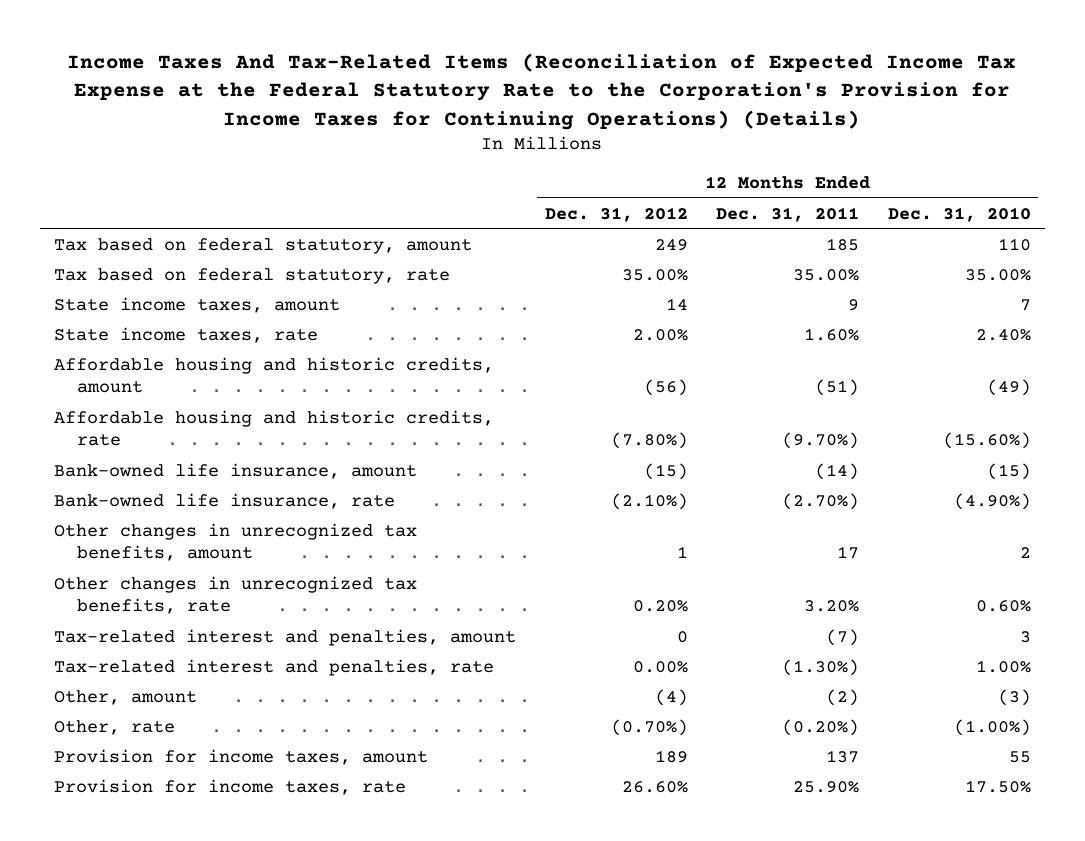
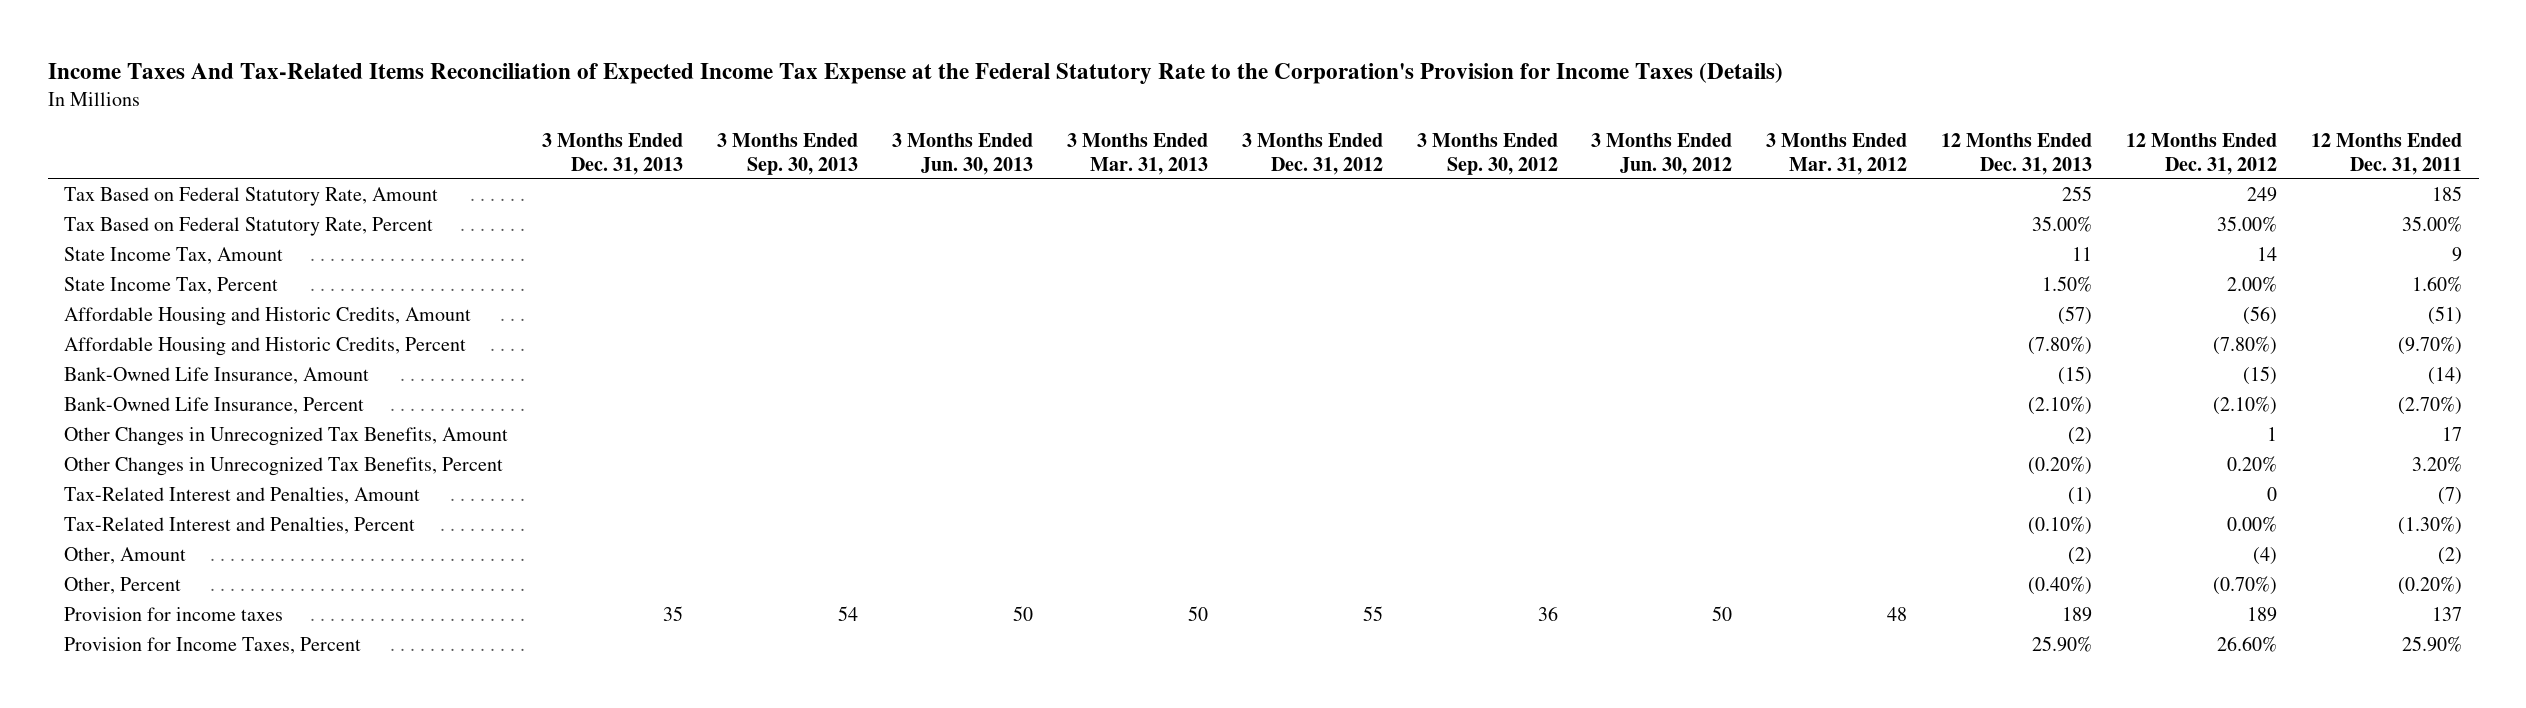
- Income Taxes And Tax-Related Items (Reconciliation of Expected Income Tax Expense at the Federal Statutory Rate to the Corporation's Provision for Income Taxes for Continuing Operations) (Details)
+ Income Taxes And Tax-Related Items Reconciliation of Expected Income Tax Expense at the Federal Statutory Rate to the Corporation's Provision for Income Taxes (Details)
- | 12 Months Ended Dec. 31, 2012 | 12 Months Ended Dec. 31, 2011 | 12 Months Ended Dec. 31, 2010
+ | 3 Months Ended Dec. 31, 2013 | 3 Months Ended Sep. 30, 2013 | 3 Months Ended Jun. 30, 2013 | 3 Months Ended Mar. 31, 2013 | 3 Months Ended Dec. 31, 2012 | 3 Months Ended Sep. 30, 2012 | 3 Months Ended Jun. 30, 2012 | 3 Months Ended Mar. 31, 2012 | 12 Months Ended Dec. 31, 2013 | 12 Months Ended Dec. 31, 2012 | 12 Months Ended Dec. 31, 2011
- Tax based on federal statutory, amount | 249 | 185 | 110
- Tax based on federal statutory, rate | 35.00% | 35.00% | 35.00%
- State income taxes, amount | 14 | 9 | 7
- State income taxes, rate | 2.00% | 1.60% | 2.40%
- Affordable housing and historic credits, amount | (56) | (51) | (49)
- Affordable housing and historic credits, rate | (7.80%) | (9.70%) | (15.60%)
- Bank-owned life insurance, amount | (15) | (14) | (15)
- Bank-owned life insurance, rate | (2.10%) | (2.70%) | (4.90%)
- Other changes in unrecognized tax benefits, amount | 1 | 17 | 2
- Other changes in unrecognized tax benefits, rate | 0.20% | 3.20% | 0.60%
- Tax-related interest and penalties, amount | 0 | (7) | 3
- Tax-related interest and penalties, rate | 0.00% | (1.30%) | 1.00%
- Other, amount | (4) | (2) | (3)
- Other, rate | (0.70%) | (0.20%) | (1.00%)
- Provision for income taxes, amount | 189 | 137 | 55
- Provision for income taxes, rate | 26.60% | 25.90% | 17.50%
+ Tax Based on Federal Statutory Rate, Amount | | | | | | | | | 255 | 249 | 185
+ Tax Based on Federal Statutory Rate, Percent | | | | | | | | | 35.00% | 35.00% | 35.00%
+ State Income Tax, Amount | | | | | | | | | 11 | 14 | 9
+ State Income Tax, Percent | | | | | | | | | 1.50% | 2.00% | 1.60%
+ Affordable Housing and Historic Credits, Amount | | | | | | | | | (57) | (56) | (51)
+ Affordable Housing and Historic Credits, Percent | | | | | | | | | (7.80%) | (7.80%) | (9.70%)
+ Bank-Owned Life Insurance, Amount | | | | | | | | | (15) | (15) | (14)
+ Bank-Owned Life Insurance, Percent | | | | | | | | | (2.10%) | (2.10%) | (2.70%)
+ Other Changes in Unrecognized Tax Benefits, Amount | | | | | | | | | (2) | 1 | 17
+ Other Changes in Unrecognized Tax Benefits, Percent | | | | | | | | | (0.20%) | 0.20% | 3.20%
+ Tax-Related Interest and Penalties, Amount | | | | | | | | | (1) | 0 | (7)
+ Tax-Related Interest and Penalties, Percent | | | | | | | | | (0.10%) | 0.00% | (1.30%)
+ Other, Amount | | | | | | | | | (2) | (4) | (2)
+ Other, Percent | | | | | | | | | (0.40%) | (0.70%) | (0.20%)
+ Provision for income taxes | 35 | 54 | 50 | 50 | 55 | 36 | 50 | 48 | 189 | 189 | 137
+ Provision for Income Taxes, Percent | | | | | | | | | 25.90% | 26.60% | 25.90%

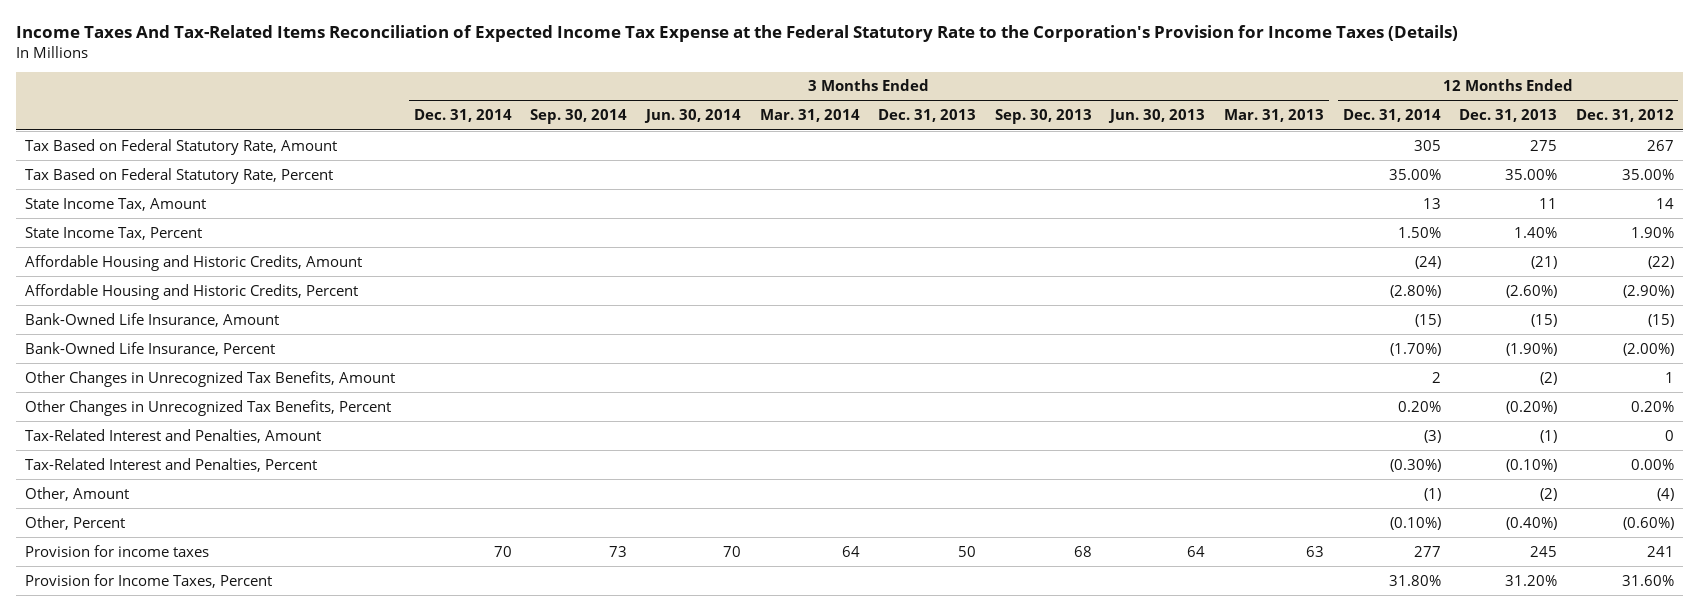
- | 3 Months Ended Dec. 31, 2013 | 3 Months Ended Sep. 30, 2013 | 3 Months Ended Jun. 30, 2013 | 3 Months Ended Mar. 31, 2013 | 3 Months Ended Dec. 31, 2012 | 3 Months Ended Sep. 30, 2012 | 3 Months Ended Jun. 30, 2012 | 3 Months Ended Mar. 31, 2012 | 12 Months Ended Dec. 31, 2013 | 12 Months Ended Dec. 31, 2012 | 12 Months Ended Dec. 31, 2011
+ | 3 Months Ended Dec. 31, 2014 | 3 Months Ended Sep. 30, 2014 | 3 Months Ended Jun. 30, 2014 | 3 Months Ended Mar. 31, 2014 | 3 Months Ended Dec. 31, 2013 | 3 Months Ended Sep. 30, 2013 | 3 Months Ended Jun. 30, 2013 | 3 Months Ended Mar. 31, 2013 | 12 Months Ended Dec. 31, 2014 | 12 Months Ended Dec. 31, 2013 | 12 Months Ended Dec. 31, 2012
- Tax Based on Federal Statutory Rate, Amount | | | | | | | | | 255 | 249 | 185
+ Tax Based on Federal Statutory Rate, Amount | | | | | | | | | 305 | 275 | 267
- State Income Tax, Percent | | | | | | | | | 1.50% | 2.00% | 1.60%
- Affordable Housing and Historic Credits, Amount | | | | | | | | | (57) | (56) | (51)
- Affordable Housing and Historic Credits, Percent | | | | | | | | | (7.80%) | (7.80%) | (9.70%)
+ State Income Tax, Percent | | | | | | | | | 1.50% | 1.40% | 1.90%
+ Affordable Housing and Historic Credits, Amount | | | | | | | | | (24) | (21) | (22)
+ Affordable Housing and Historic Credits, Percent | | | | | | | | | (2.80%) | (2.60%) | (2.90%)
- Bank-Owned Life Insurance, Percent | | | | | | | | | (2.10%) | (2.10%) | (2.70%)
+ Bank-Owned Life Insurance, Percent | | | | | | | | | (1.70%) | (1.90%) | (2.00%)
- Other, Percent | | | | | | | | | (0.40%) | (0.70%) | (0.20%)
- Provision for income taxes | 35 | 54 | 50 | 50 | 55 | 36 | 50 | 48 | 189 | 189 | 137
- Provision for Income Taxes, Percent | | | | | | | | | 25.90% | 26.60% | 25.90%
+ Other, Percent | | | | | | | | | (0.10%) | (0.40%) | (0.60%)
+ Provision for income taxes | 70 | 73 | 70 | 64 | 50 | 68 | 64 | 63 | 277 | 245 | 241
+ Provision for Income Taxes, Percent | | | | | | | | | 31.80% | 31.20% | 31.60%

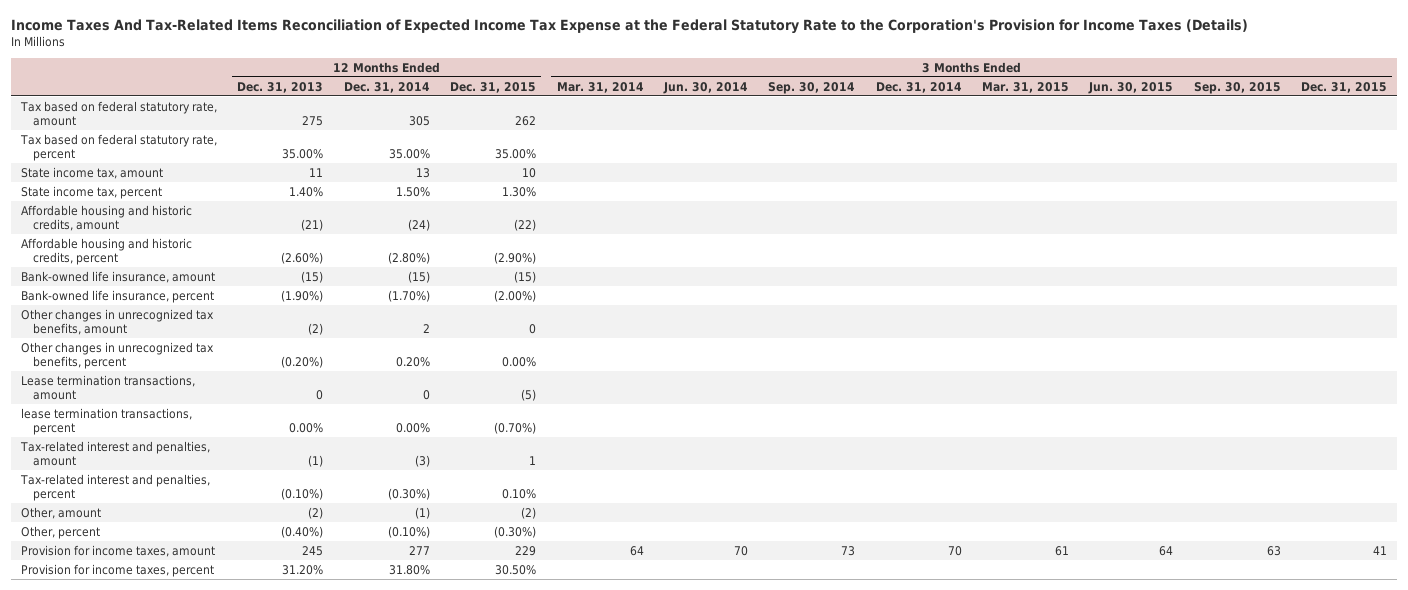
- | 3 Months Ended Dec. 31, 2014 | 3 Months Ended Sep. 30, 2014 | 3 Months Ended Jun. 30, 2014 | 3 Months Ended Mar. 31, 2014 | 3 Months Ended Dec. 31, 2013 | 3 Months Ended Sep. 30, 2013 | 3 Months Ended Jun. 30, 2013 | 3 Months Ended Mar. 31, 2013 | 12 Months Ended Dec. 31, 2014 | 12 Months Ended Dec. 31, 2013 | 12 Months Ended Dec. 31, 2012
+ | 12 Months Ended Dec. 31, 2013 | 12 Months Ended Dec. 31, 2014 | 12 Months Ended Dec. 31, 2015 | 3 Months Ended Mar. 31, 2014 | 3 Months Ended Jun. 30, 2014 | 3 Months Ended Sep. 30, 2014 | 3 Months Ended Dec. 31, 2014 | 3 Months Ended Mar. 31, 2015 | 3 Months Ended Jun. 30, 2015 | 3 Months Ended Sep. 30, 2015 | 3 Months Ended Dec. 31, 2015
- Tax Based on Federal Statutory Rate, Amount | | | | | | | | | 305 | 275 | 267
- Tax Based on Federal Statutory Rate, Percent | | | | | | | | | 35.00% | 35.00% | 35.00%
- State Income Tax, Amount | | | | | | | | | 13 | 11 | 14
- State Income Tax, Percent | | | | | | | | | 1.50% | 1.40% | 1.90%
- Affordable Housing and Historic Credits, Amount | | | | | | | | | (24) | (21) | (22)
- Affordable Housing and Historic Credits, Percent | | | | | | | | | (2.80%) | (2.60%) | (2.90%)
- Bank-Owned Life Insurance, Amount | | | | | | | | | (15) | (15) | (15)
- Bank-Owned Life Insurance, Percent | | | | | | | | | (1.70%) | (1.90%) | (2.00%)
- Other Changes in Unrecognized Tax Benefits, Amount | | | | | | | | | 2 | (2) | 1
- Other Changes in Unrecognized Tax Benefits, Percent | | | | | | | | | 0.20% | (0.20%) | 0.20%
- Tax-Related Interest and Penalties, Amount | | | | | | | | | (3) | (1) | 0
- Tax-Related Interest and Penalties, Percent | | | | | | | | | (0.30%) | (0.10%) | 0.00%
- Other, Amount | | | | | | | | | (1) | (2) | (4)
- Other, Percent | | | | | | | | | (0.10%) | (0.40%) | (0.60%)
- Provision for income taxes | 70 | 73 | 70 | 64 | 50 | 68 | 64 | 63 | 277 | 245 | 241
- Provision for Income Taxes, Percent | | | | | | | | | 31.80% | 31.20% | 31.60%
+ Tax based on federal statutory rate, amount | 275 | 305 | 262 | | | | | | | |
+ Tax based on federal statutory rate, percent | 35.00% | 35.00% | 35.00% | | | | | | | |
+ State income tax, amount | 11 | 13 | 10 | | | | | | | |
+ State income tax, percent | 1.40% | 1.50% | 1.30% | | | | | | | |
+ Affordable housing and historic credits, amount | (21) | (24) | (22) | | | | | | | |
+ Affordable housing and historic credits, percent | (2.60%) | (2.80%) | (2.90%) | | | | | | | |
+ Bank-owned life insurance, amount | (15) | (15) | (15) | | | | | | | |
+ Bank-owned life insurance, percent | (1.90%) | (1.70%) | (2.00%) | | | | | | | |
+ Other changes in unrecognized tax benefits, amount | (2) | 2 | 0 | | | | | | | |
+ Other changes in unrecognized tax benefits, percent | (0.20%) | 0.20% | 0.00% | | | | | | | |
+ Lease termination transactions, amount | 0 | 0 | (5) | | | | | | | |
+ lease termination transactions, percent | 0.00% | 0.00% | (0.70%) | | | | | | | |
+ Tax-related interest and penalties, amount | (1) | (3) | 1 | | | | | | | |
+ Tax-related interest and penalties, percent | (0.10%) | (0.30%) | 0.10% | | | | | | | |
+ Other, amount | (2) | (1) | (2) | | | | | | | |
+ Other, percent | (0.40%) | (0.10%) | (0.30%) | | | | | | | |
+ Provision for income taxes, amount | 245 | 277 | 229 | 64 | 70 | 73 | 70 | 61 | 64 | 63 | 41
+ Provision for income taxes, percent | 31.20% | 31.80% | 30.50% | | | | | | | |

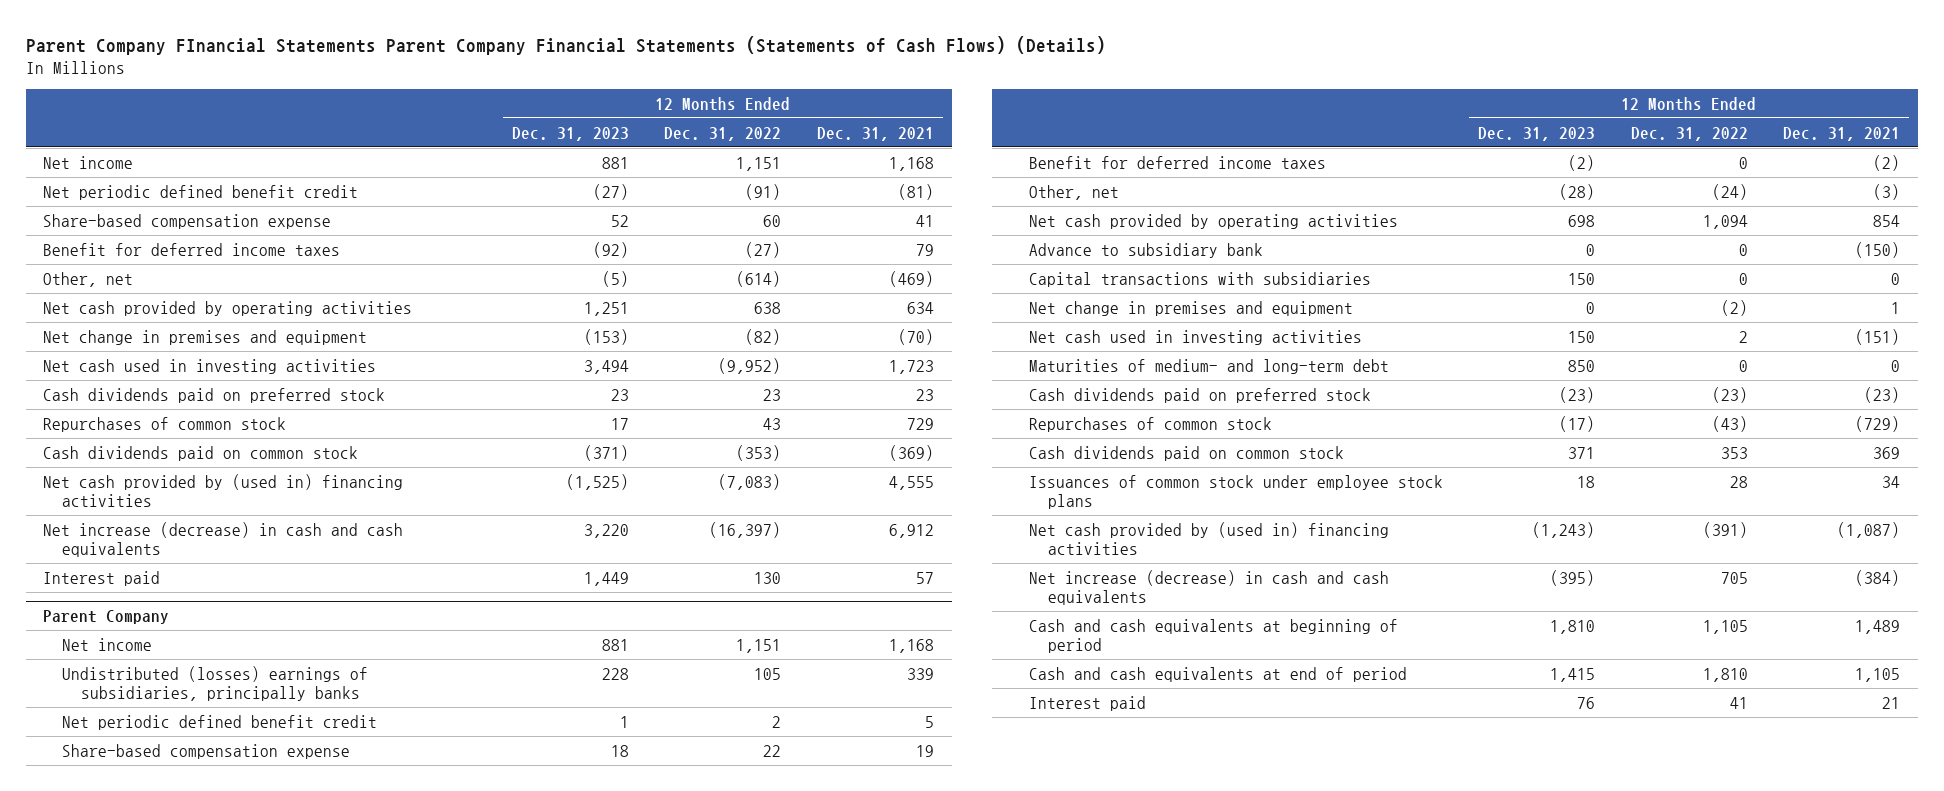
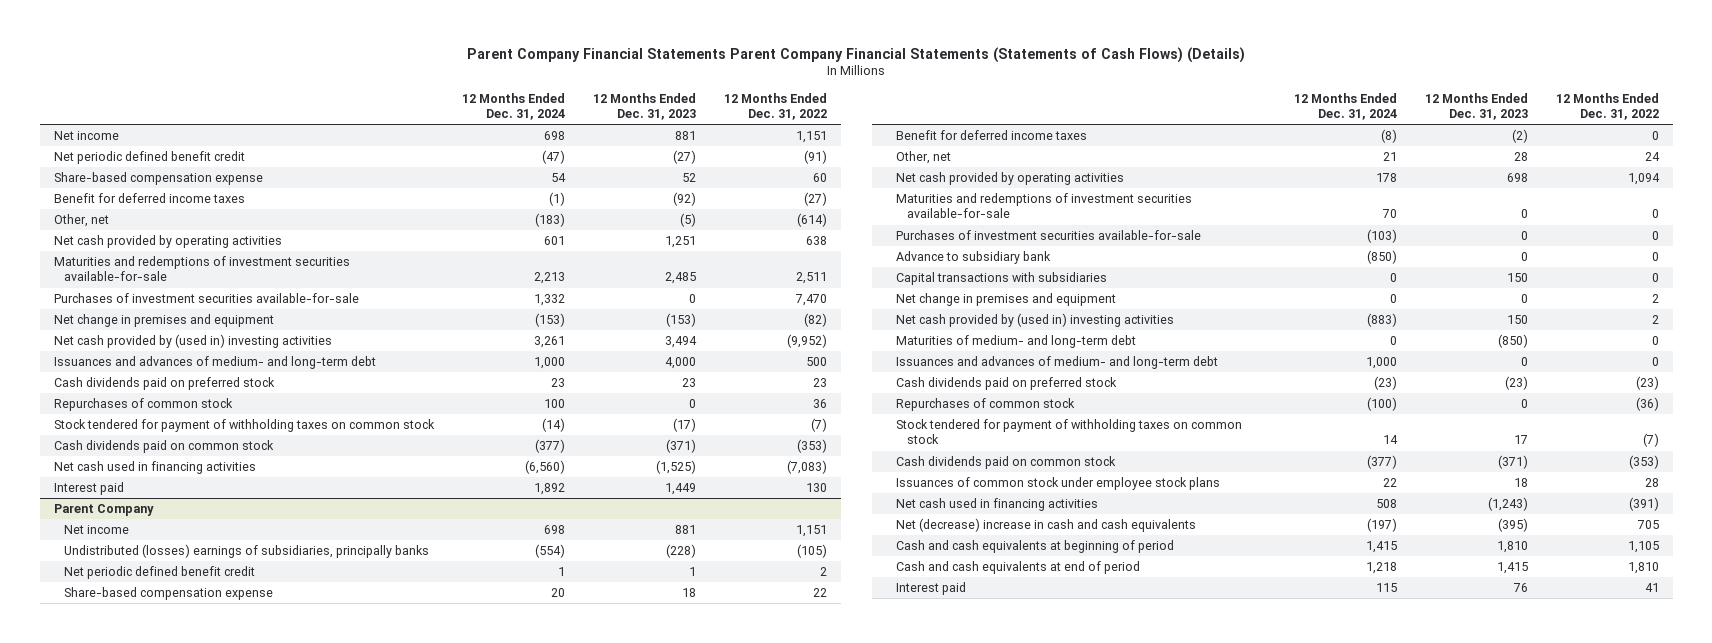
- Parent Company FInancial Statements Parent Company Financial Statements (Statements of Cash Flows) (Details)
+ Parent Company Financial Statements Parent Company Financial Statements (Statements of Cash Flows) (Details)
- | 12 Months Ended Dec. 31, 2023 | 12 Months Ended Dec. 31, 2022 | 12 Months Ended Dec. 31, 2021
+ | 12 Months Ended Dec. 31, 2024 | 12 Months Ended Dec. 31, 2023 | 12 Months Ended Dec. 31, 2022
+ Maturities and redemptions of investment securities available-for-sale | 2,213 | 2,485 | 2,511
+ Purchases of investment securities available-for-sale | 1,332 | 0 | 7,470
- Net cash used in investing activities | 3,494 | (9,952) | 1,723
+ Net cash provided by (used in) investing activities | 3,261 | 3,494 | (9,952)
+ Issuances and advances of medium- and long-term debt | 1,000 | 4,000 | 500
- Repurchases of common stock | 17 | 43 | 729
+ Repurchases of common stock | 100 | 0 | 36
+ Stock tendered for payment of withholding taxes on common stock | (14) | (17) | (7)
- Net cash provided by (used in) financing activities | (1,525) | (7,083) | 4,555
- Net increase (decrease) in cash and cash equivalents | 3,220 | (16,397) | 6,912
+ Net cash used in financing activities | (6,560) | (1,525) | (7,083)
@ Parent Company
- Undistributed (losses) earnings of subsidiaries, principally banks | 228 | 105 | 339
+ Undistributed (losses) earnings of subsidiaries, principally banks | (554) | (228) | (105)
- Other, net | (28) | (24) | (3)
+ Other, net | 21 | 28 | 24
+ Maturities and redemptions of investment securities available-for-sale | 70 | 0 | 0
+ Purchases of investment securities available-for-sale | (103) | 0 | 0
- Net change in premises and equipment | 0 | (2) | 1
- Net cash used in investing activities | 150 | 2 | (151)
- Maturities of medium- and long-term debt | 850 | 0 | 0
+ Net change in premises and equipment | 0 | 0 | 2
+ Net cash provided by (used in) investing activities | (883) | 150 | 2
+ Maturities of medium- and long-term debt | 0 | (850) | 0
+ Issuances and advances of medium- and long-term debt | 1,000 | 0 | 0
- Repurchases of common stock | (17) | (43) | (729)
- Cash dividends paid on common stock | 371 | 353 | 369
+ Repurchases of common stock | (100) | 0 | (36)
+ Stock tendered for payment of withholding taxes on common stock | 14 | 17 | (7)
+ Cash dividends paid on common stock | (377) | (371) | (353)
- Net cash provided by (used in) financing activities | (1,243) | (391) | (1,087)
- Net increase (decrease) in cash and cash equivalents | (395) | 705 | (384)
+ Net cash used in financing activities | 508 | (1,243) | (391)
+ Net (decrease) increase in cash and cash equivalents | (197) | (395) | 705

